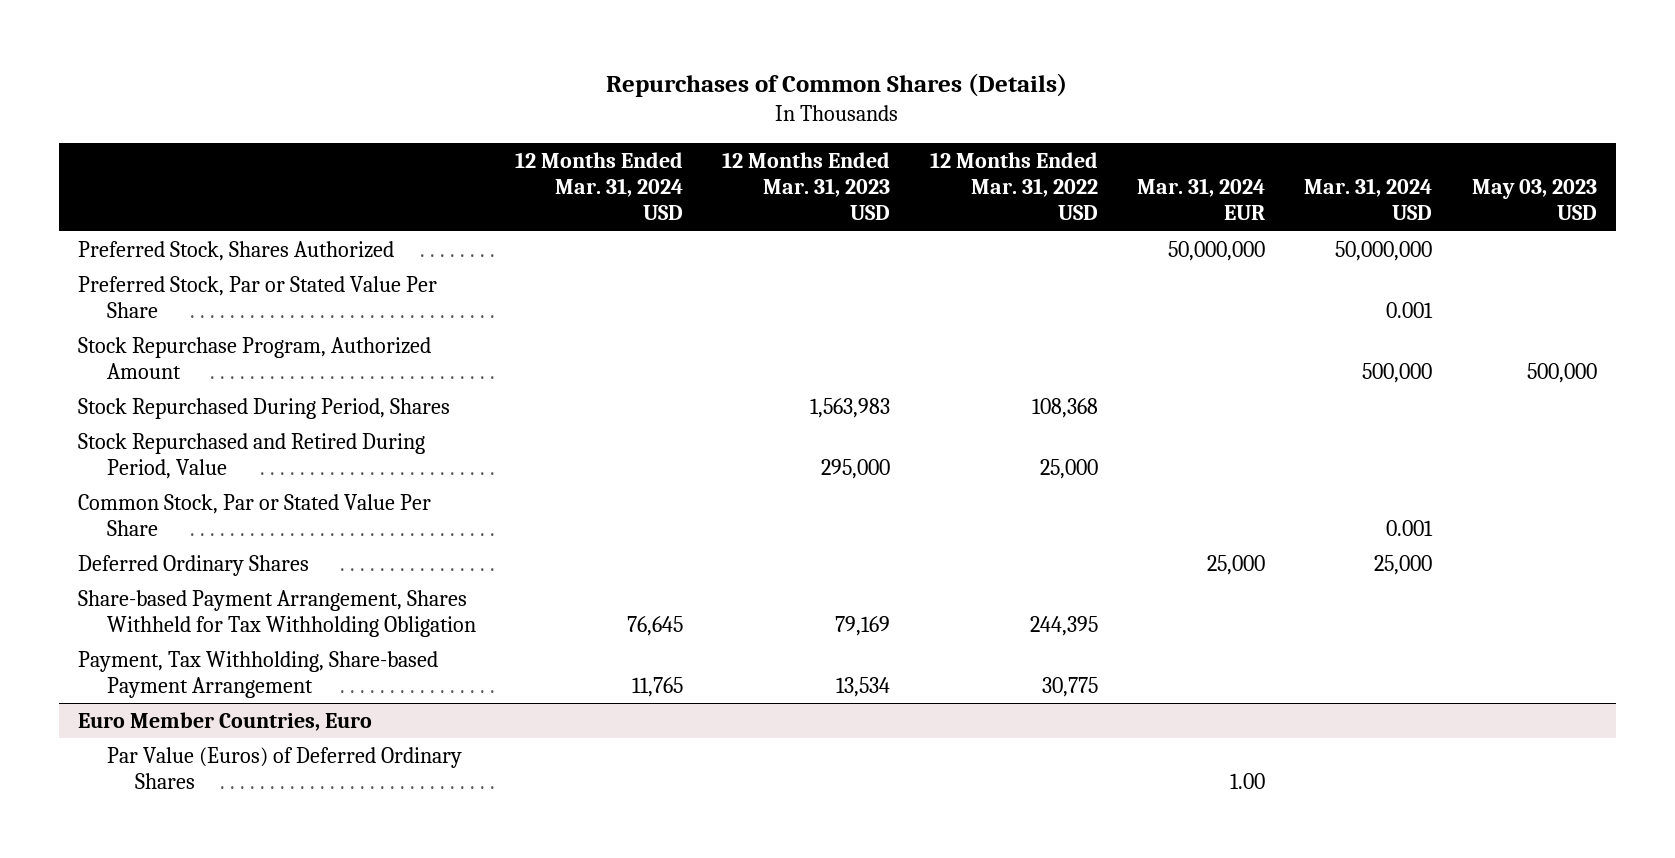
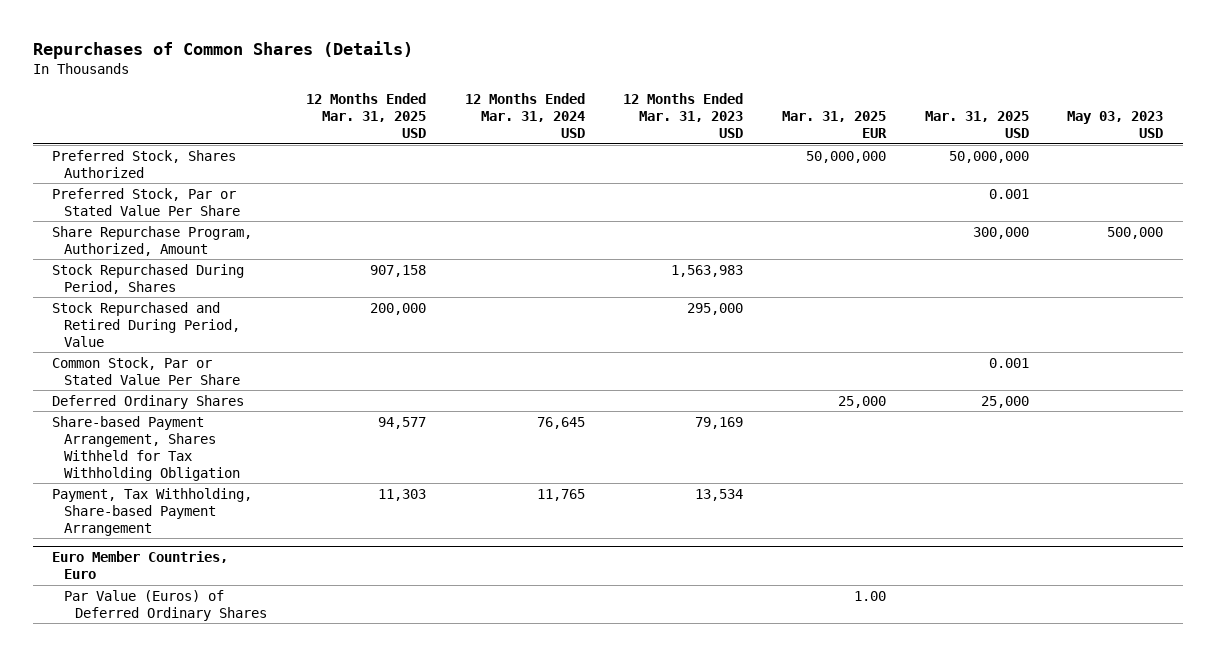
- | 12 Months Ended Mar. 31, 2024 USD | 12 Months Ended Mar. 31, 2023 USD | 12 Months Ended Mar. 31, 2022 USD | Mar. 31, 2024 EUR | Mar. 31, 2024 USD | May 03, 2023 USD
+ | 12 Months Ended Mar. 31, 2025 USD | 12 Months Ended Mar. 31, 2024 USD | 12 Months Ended Mar. 31, 2023 USD | Mar. 31, 2025 EUR | Mar. 31, 2025 USD | May 03, 2023 USD
- Stock Repurchase Program, Authorized Amount | | | | | 500,000 | 500,000
+ Share Repurchase Program, Authorized, Amount | | | | | 300,000 | 500,000

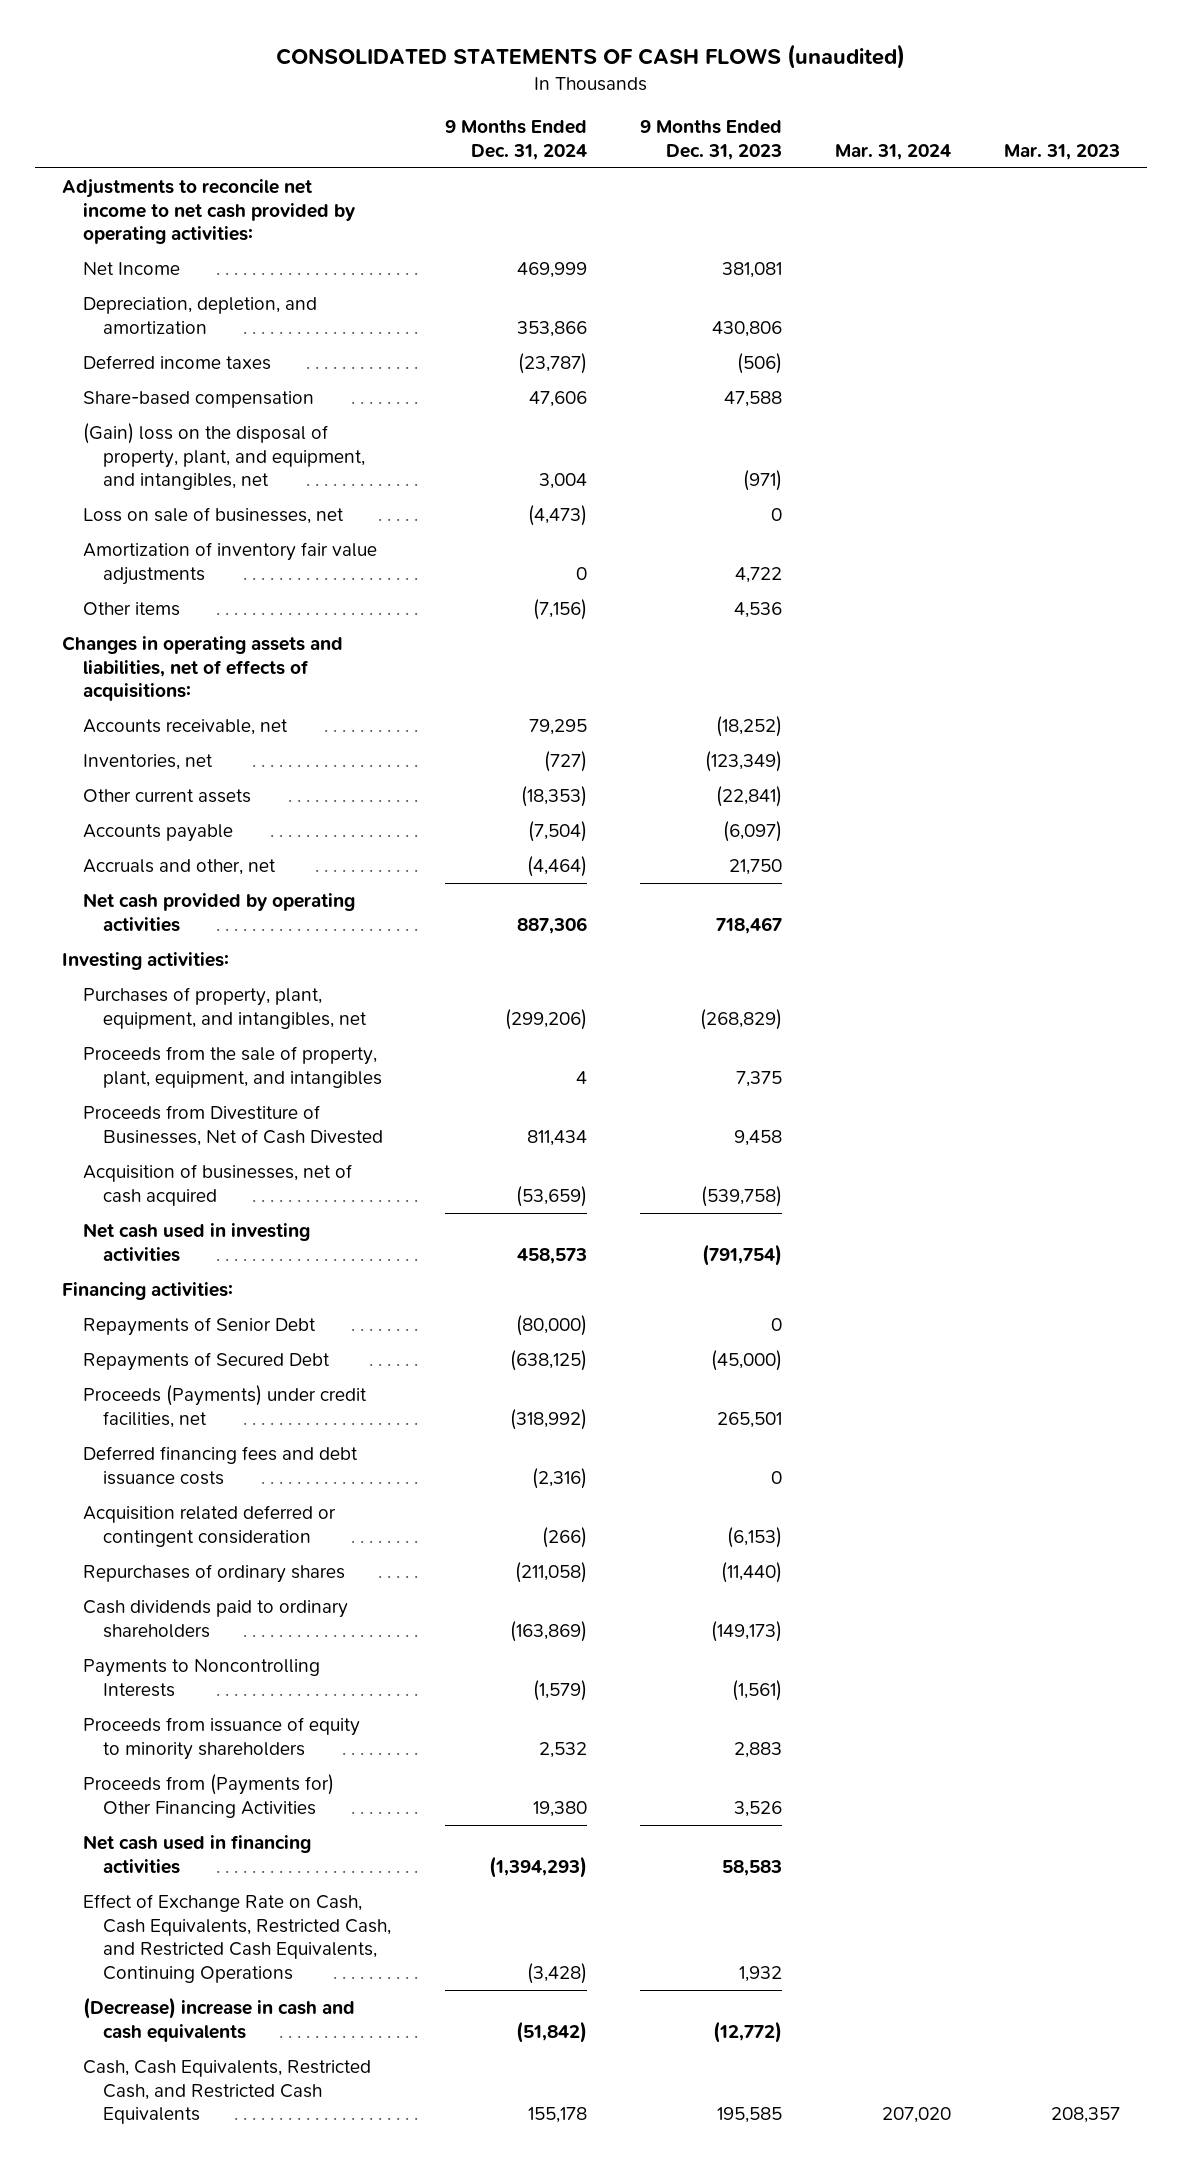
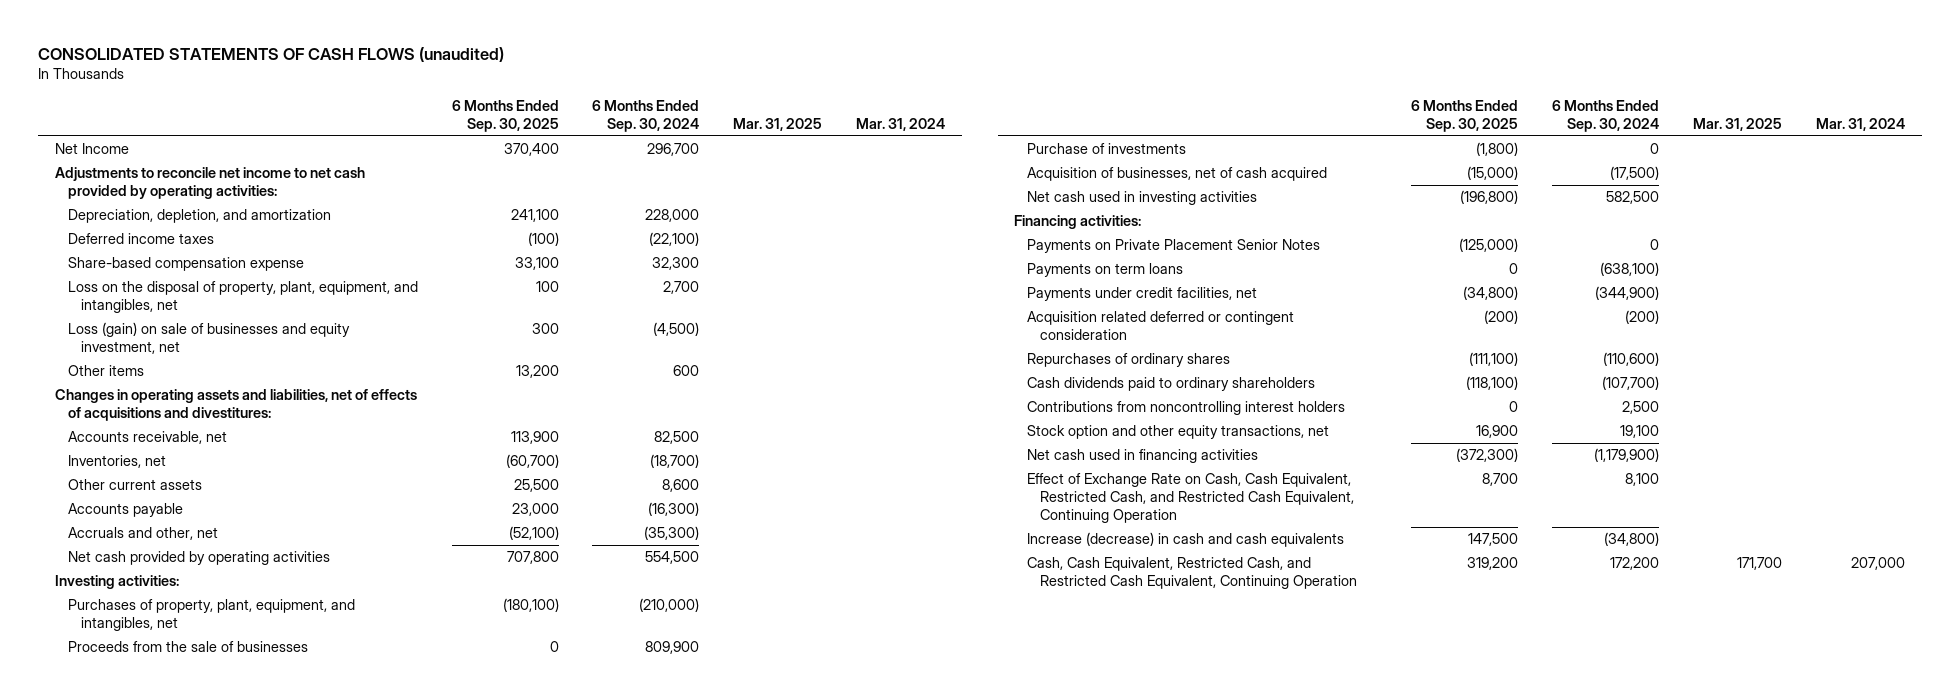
- | 9 Months Ended Dec. 31, 2024 | 9 Months Ended Dec. 31, 2023 | Mar. 31, 2024 | Mar. 31, 2023
+ | 6 Months Ended Sep. 30, 2025 | 6 Months Ended Sep. 30, 2024 | Mar. 31, 2025 | Mar. 31, 2024
moved down: Adjustments to reconcile net income to net cash provided by operating activities:
- Share-based compensation | 47,606 | 47,588 | |
- (Gain) loss on the disposal of property, plant, and equipment, and intangibles, net | 3,004 | (971) | |
- Loss on sale of businesses, net | (4,473) | 0 | |
- Amortization of inventory fair value adjustments | 0 | 4,722 | |
+ Share-based compensation expense | 33,100 | 32,300 | |
+ Loss on the disposal of property, plant, equipment, and intangibles, net | 100 | 2,700 | |
+ Loss (gain) on sale of businesses and equity investment, net | 300 | (4,500) | |
- Changes in operating assets and liabilities, net of effects of acquisitions:
+ Changes in operating assets and liabilities, net of effects of acquisitions and divestitures:
- Proceeds from the sale of property, plant, equipment, and intangibles | 4 | 7,375 | |
- Proceeds from Divestiture of Businesses, Net of Cash Divested | 811,434 | 9,458 | |
+ Proceeds from the sale of businesses | 0 | 809,900 | |
+ Purchase of investments | (1,800) | 0 | |
- Repayments of Senior Debt | (80,000) | 0 | |
- Repayments of Secured Debt | (638,125) | (45,000) | |
- Proceeds (Payments) under credit facilities, net | (318,992) | 265,501 | |
- Deferred financing fees and debt issuance costs | (2,316) | 0 | |
+ Payments on Private Placement Senior Notes | (125,000) | 0 | |
+ Payments on term loans | 0 | (638,100) | |
+ Payments under credit facilities, net | (34,800) | (344,900) | |
- Payments to Noncontrolling Interests | (1,579) | (1,561) | |
- Proceeds from issuance of equity to minority shareholders | 2,532 | 2,883 | |
- Proceeds from (Payments for) Other Financing Activities | 19,380 | 3,526 | |
+ Contributions from noncontrolling interest holders | 0 | 2,500 | |
+ Stock option and other equity transactions, net | 16,900 | 19,100 | |
- Effect of Exchange Rate on Cash, Cash Equivalents, Restricted Cash, and Restricted Cash Equivalents, Continuing Operations | (3,428) | 1,932 | |
- (Decrease) increase in cash and cash equivalents | (51,842) | (12,772) | |
- Cash, Cash Equivalents, Restricted Cash, and Restricted Cash Equivalents | 155,178 | 195,585 | 207,020 | 208,357
+ Effect of Exchange Rate on Cash, Cash Equivalent, Restricted Cash, and Restricted Cash Equivalent, Continuing Operation | 8,700 | 8,100 | |
+ Increase (decrease) in cash and cash equivalents | 147,500 | (34,800) | |
+ Cash, Cash Equivalent, Restricted Cash, and Restricted Cash Equivalent, Continuing Operation | 319,200 | 172,200 | 171,700 | 207,000

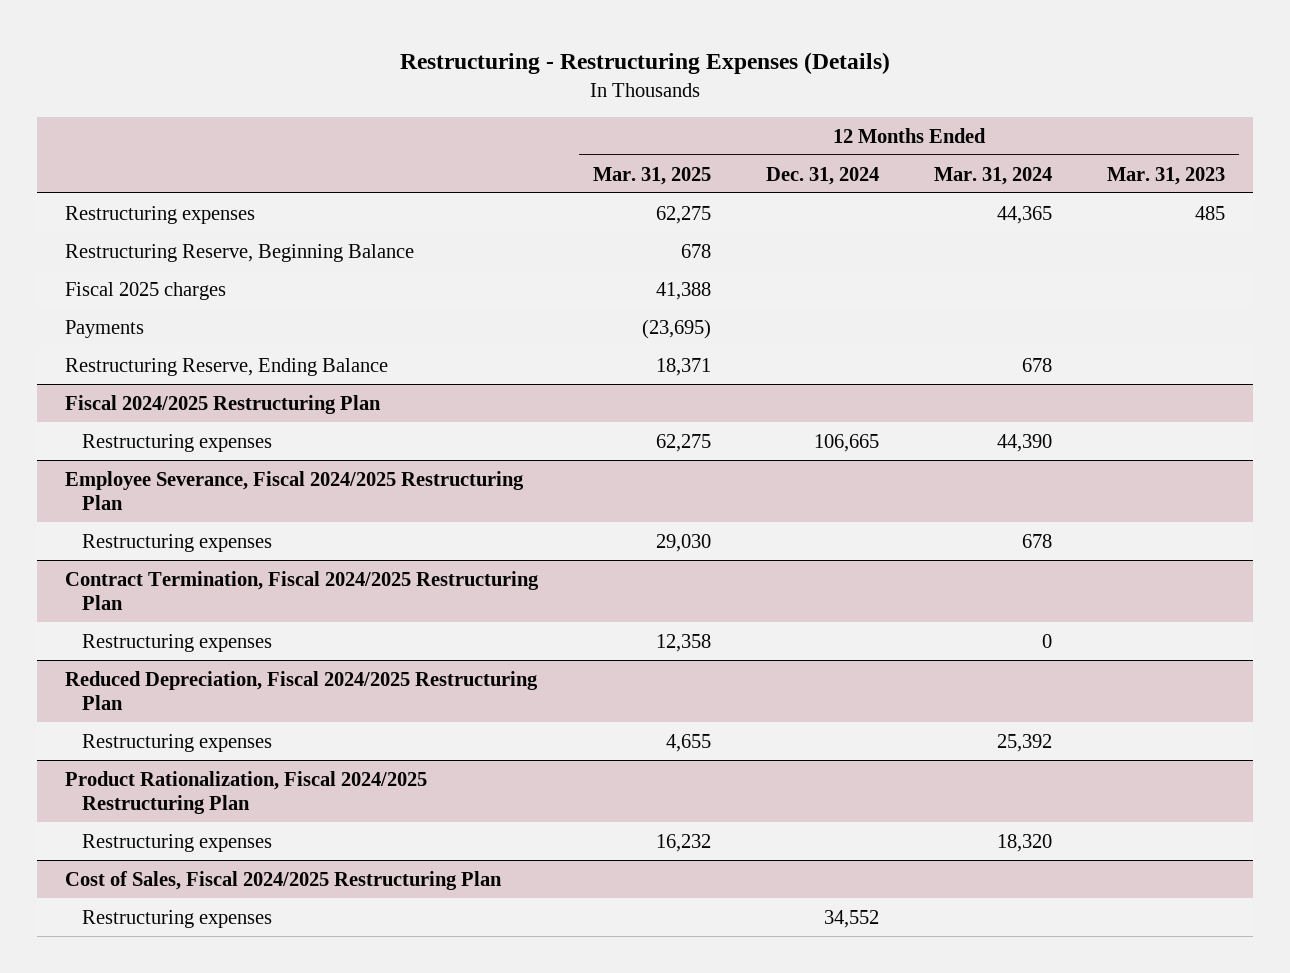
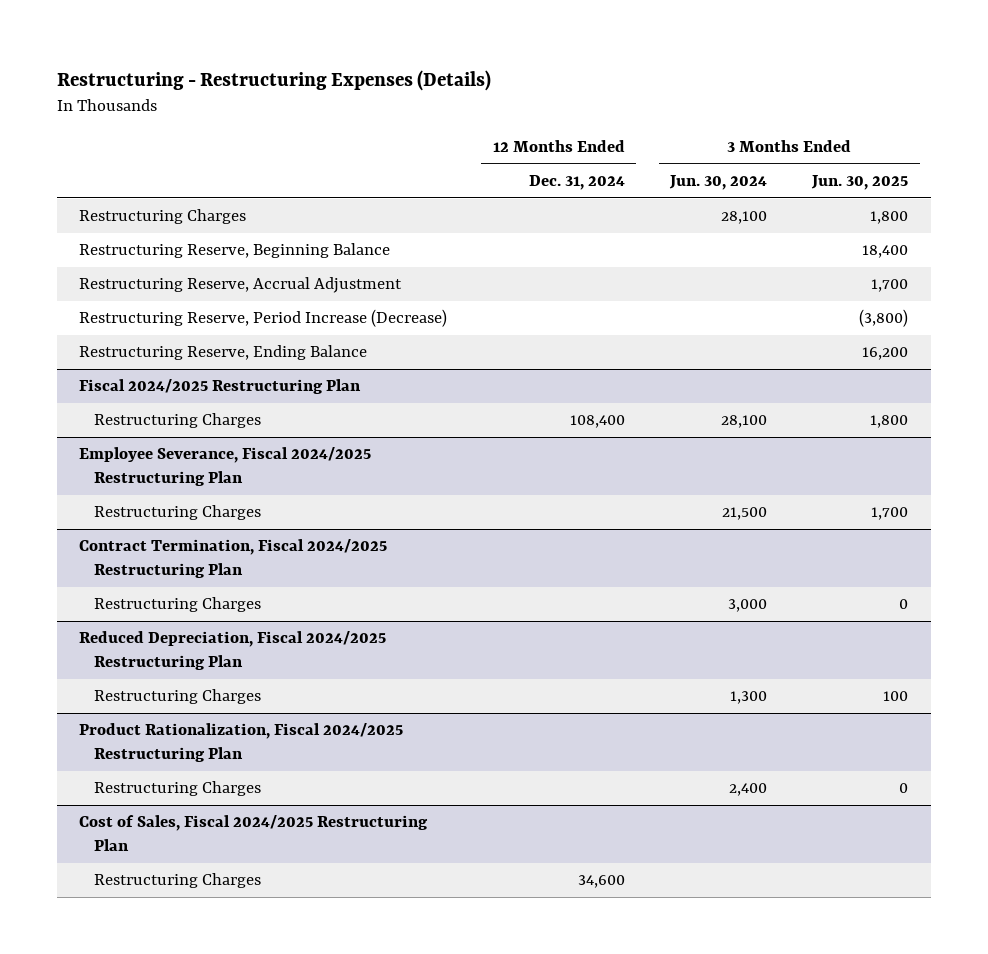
- | 12 Months Ended Mar. 31, 2025 | 12 Months Ended Dec. 31, 2024 | 12 Months Ended Mar. 31, 2024 | 12 Months Ended Mar. 31, 2023
+ | 12 Months Ended Dec. 31, 2024 | 3 Months Ended Jun. 30, 2024 | 3 Months Ended Jun. 30, 2025
- Restructuring expenses | 62,275 | | 44,365 | 485
+ Restructuring Charges | | 28,100 | 1,800
- Fiscal 2025 charges | 41,388 | | |
- Payments | (23,695) | | |
+ Restructuring Reserve, Accrual Adjustment | | | 1,700
+ Restructuring Reserve, Period Increase (Decrease) | | | (3,800)
@ Fiscal 2024/2025 Restructuring Plan
- Restructuring expenses | 62,275 | 106,665 | 44,390 |
+ Restructuring Charges | 108,400 | 28,100 | 1,800
@ Employee Severance, Fiscal 2024/2025 Restructuring Plan
- Restructuring expenses | 29,030 | | 678 |
+ Restructuring Charges | | 21,500 | 1,700
@ Contract Termination, Fiscal 2024/2025 Restructuring Plan
- Restructuring expenses | 12,358 | | 0 |
+ Restructuring Charges | | 3,000 | 0
@ Reduced Depreciation, Fiscal 2024/2025 Restructuring Plan
- Restructuring expenses | 4,655 | | 25,392 |
+ Restructuring Charges | | 1,300 | 100
@ Product Rationalization, Fiscal 2024/2025 Restructuring Plan
- Restructuring expenses | 16,232 | | 18,320 |
+ Restructuring Charges | | 2,400 | 0
@ Cost of Sales, Fiscal 2024/2025 Restructuring Plan
- Restructuring expenses | | 34,552 | |
+ Restructuring Charges | 34,600 | |

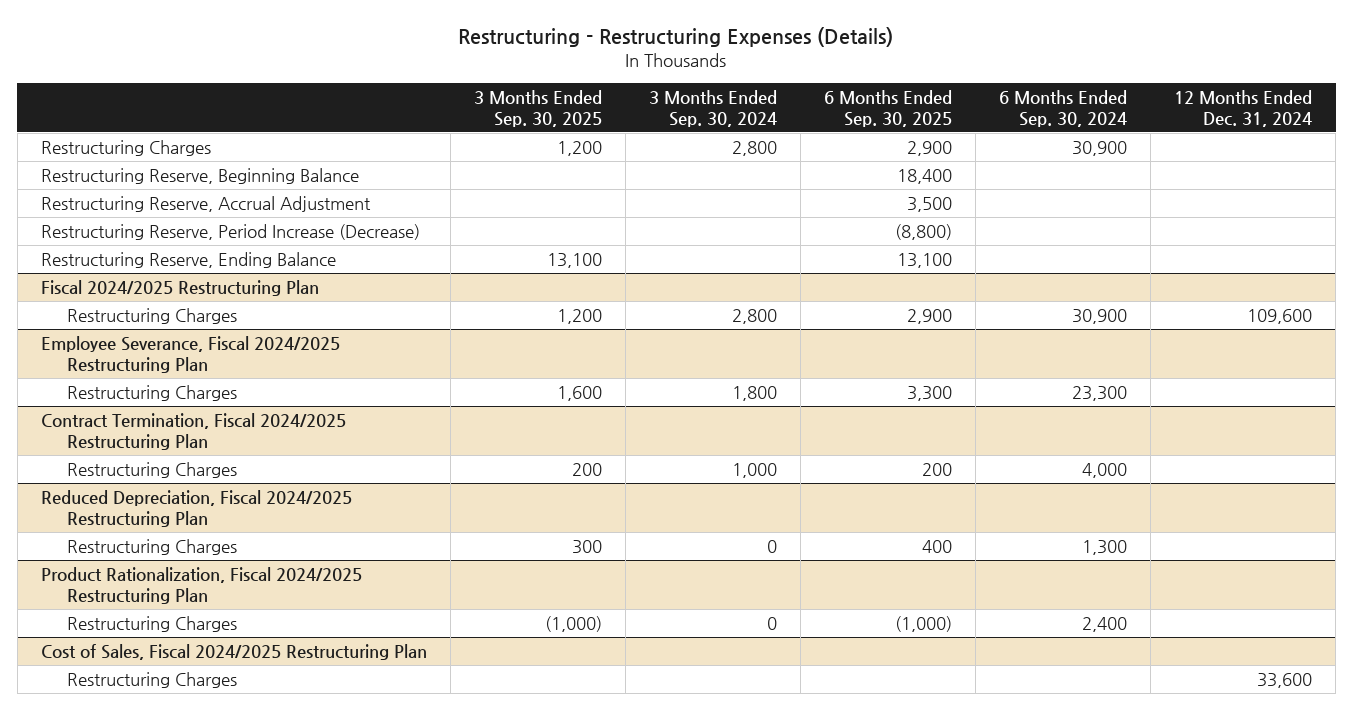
- | 12 Months Ended Dec. 31, 2024 | 3 Months Ended Jun. 30, 2024 | 3 Months Ended Jun. 30, 2025
+ | 3 Months Ended Sep. 30, 2025 | 3 Months Ended Sep. 30, 2024 | 6 Months Ended Sep. 30, 2025 | 6 Months Ended Sep. 30, 2024 | 12 Months Ended Dec. 31, 2024
@ Fiscal 2024/2025 Restructuring Plan
- Restructuring Charges | 108,400 | 28,100 | 1,800
+ Restructuring Charges | 1,200 | 2,800 | 2,900 | 30,900 | 109,600
@ Cost of Sales, Fiscal 2024/2025 Restructuring Plan
- Restructuring Charges | 34,600 | |
+ Restructuring Charges | | | | | 33,600

